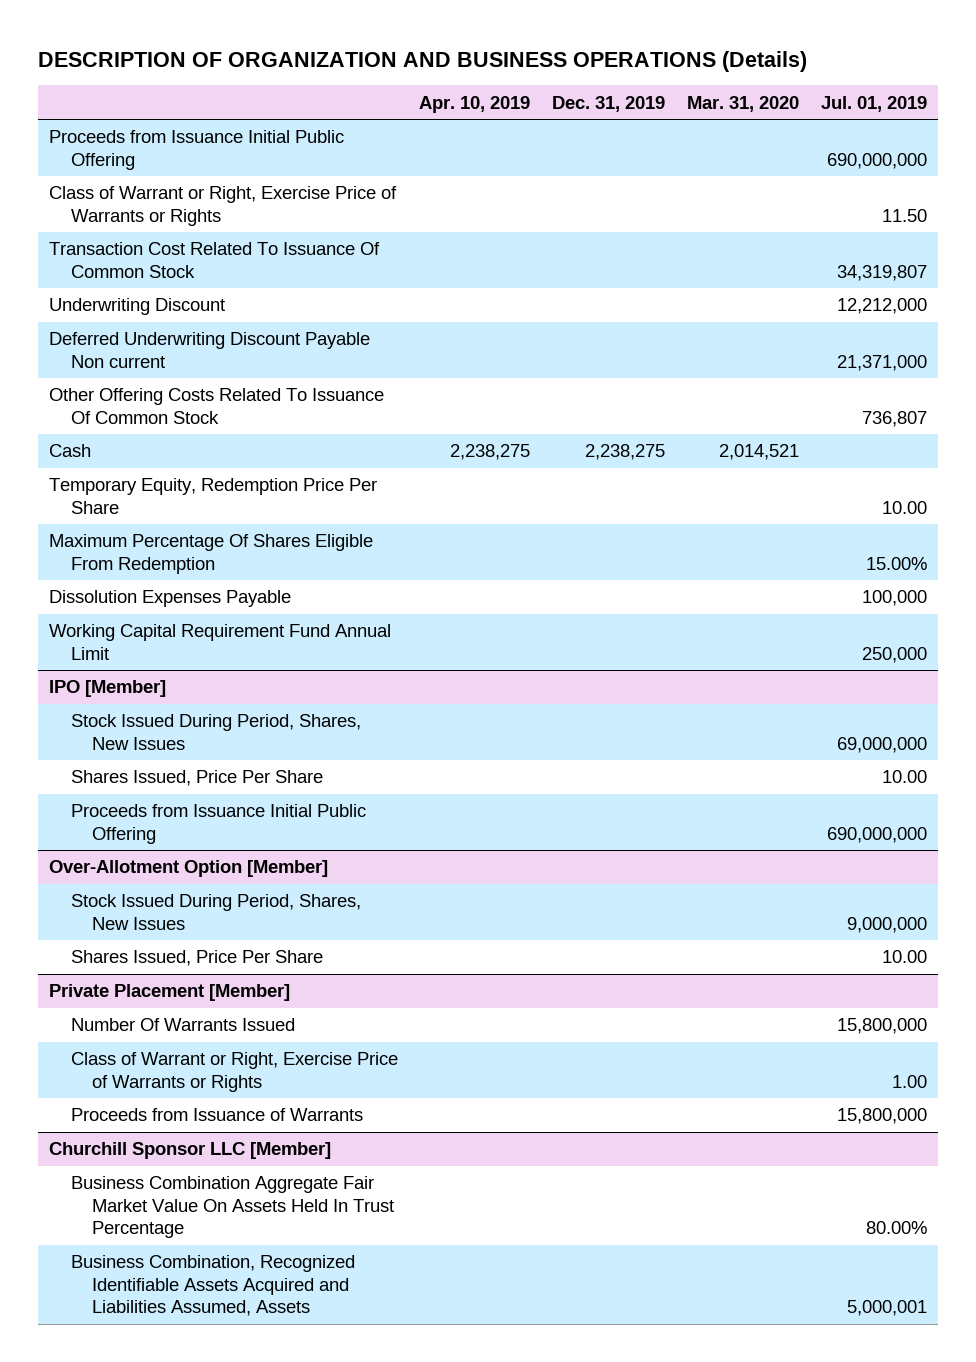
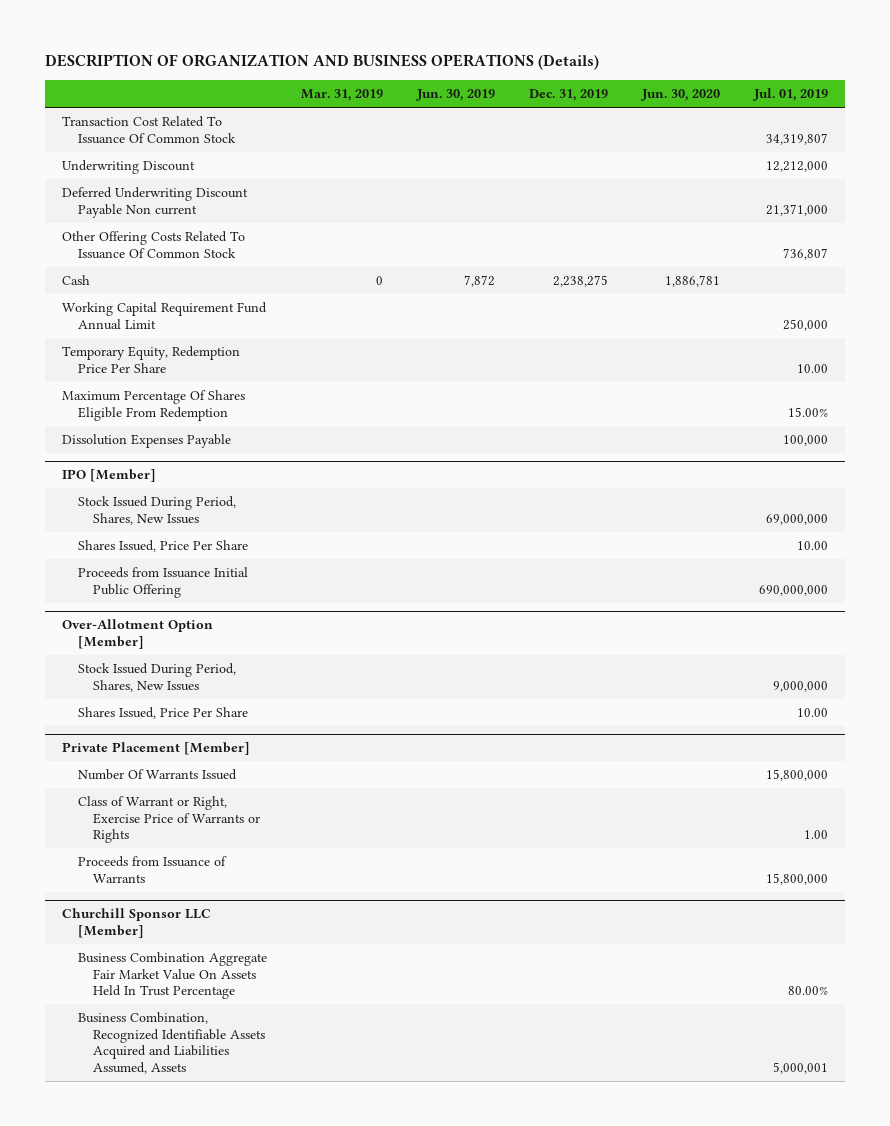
- | Apr. 10, 2019 | Dec. 31, 2019 | Mar. 31, 2020 | Jul. 01, 2019
+ | Mar. 31, 2019 | Jun. 30, 2019 | Dec. 31, 2019 | Jun. 30, 2020 | Jul. 01, 2019
- Proceeds from Issuance Initial Public Offering | | | | 690,000,000
- Class of Warrant or Right, Exercise Price of Warrants or Rights | | | | 11.50
moved up: Working Capital Requirement Fund Annual Limit | | | | | 250,000

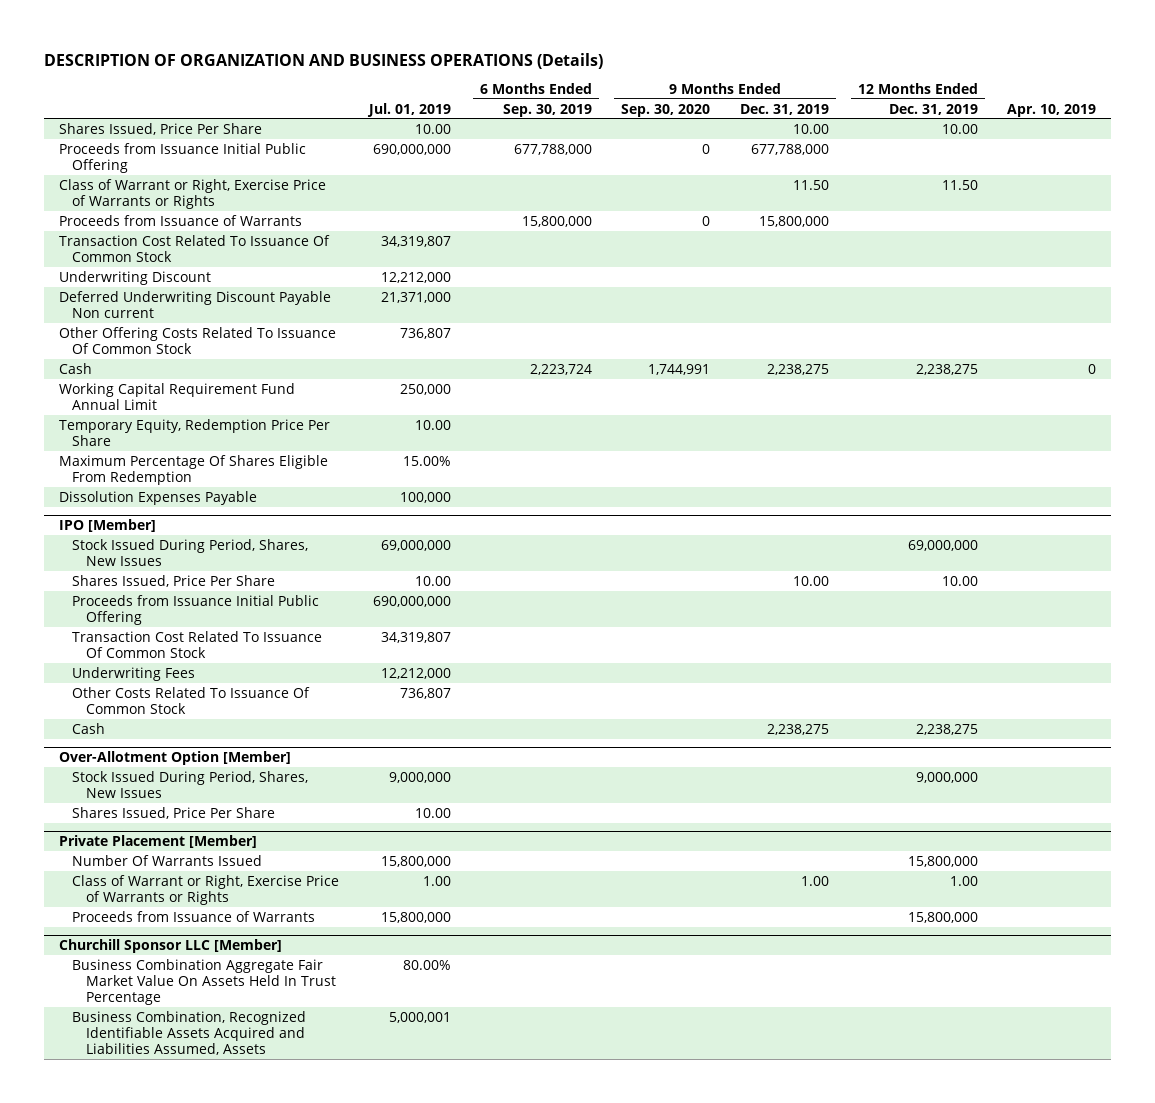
- | Mar. 31, 2019 | Jun. 30, 2019 | Dec. 31, 2019 | Jun. 30, 2020 | Jul. 01, 2019
+ | Jul. 01, 2019 | 6 Months Ended Sep. 30, 2019 | 9 Months Ended Sep. 30, 2020 | 9 Months Ended Dec. 31, 2019 | 12 Months Ended Dec. 31, 2019 | Apr. 10, 2019
+ Shares Issued, Price Per Share | 10.00 | | | 10.00 | 10.00 |
+ Proceeds from Issuance Initial Public Offering | 690,000,000 | 677,788,000 | 0 | 677,788,000 | |
+ Class of Warrant or Right, Exercise Price of Warrants or Rights | | | | 11.50 | 11.50 |
+ Proceeds from Issuance of Warrants | | 15,800,000 | 0 | 15,800,000 | |
@ IPO [Member]
+ Transaction Cost Related To Issuance Of Common Stock | 34,319,807 | | | | |
+ Underwriting Fees | 12,212,000 | | | | |
+ Other Costs Related To Issuance Of Common Stock | 736,807 | | | | |
+ Cash | | | | 2,238,275 | 2,238,275 |

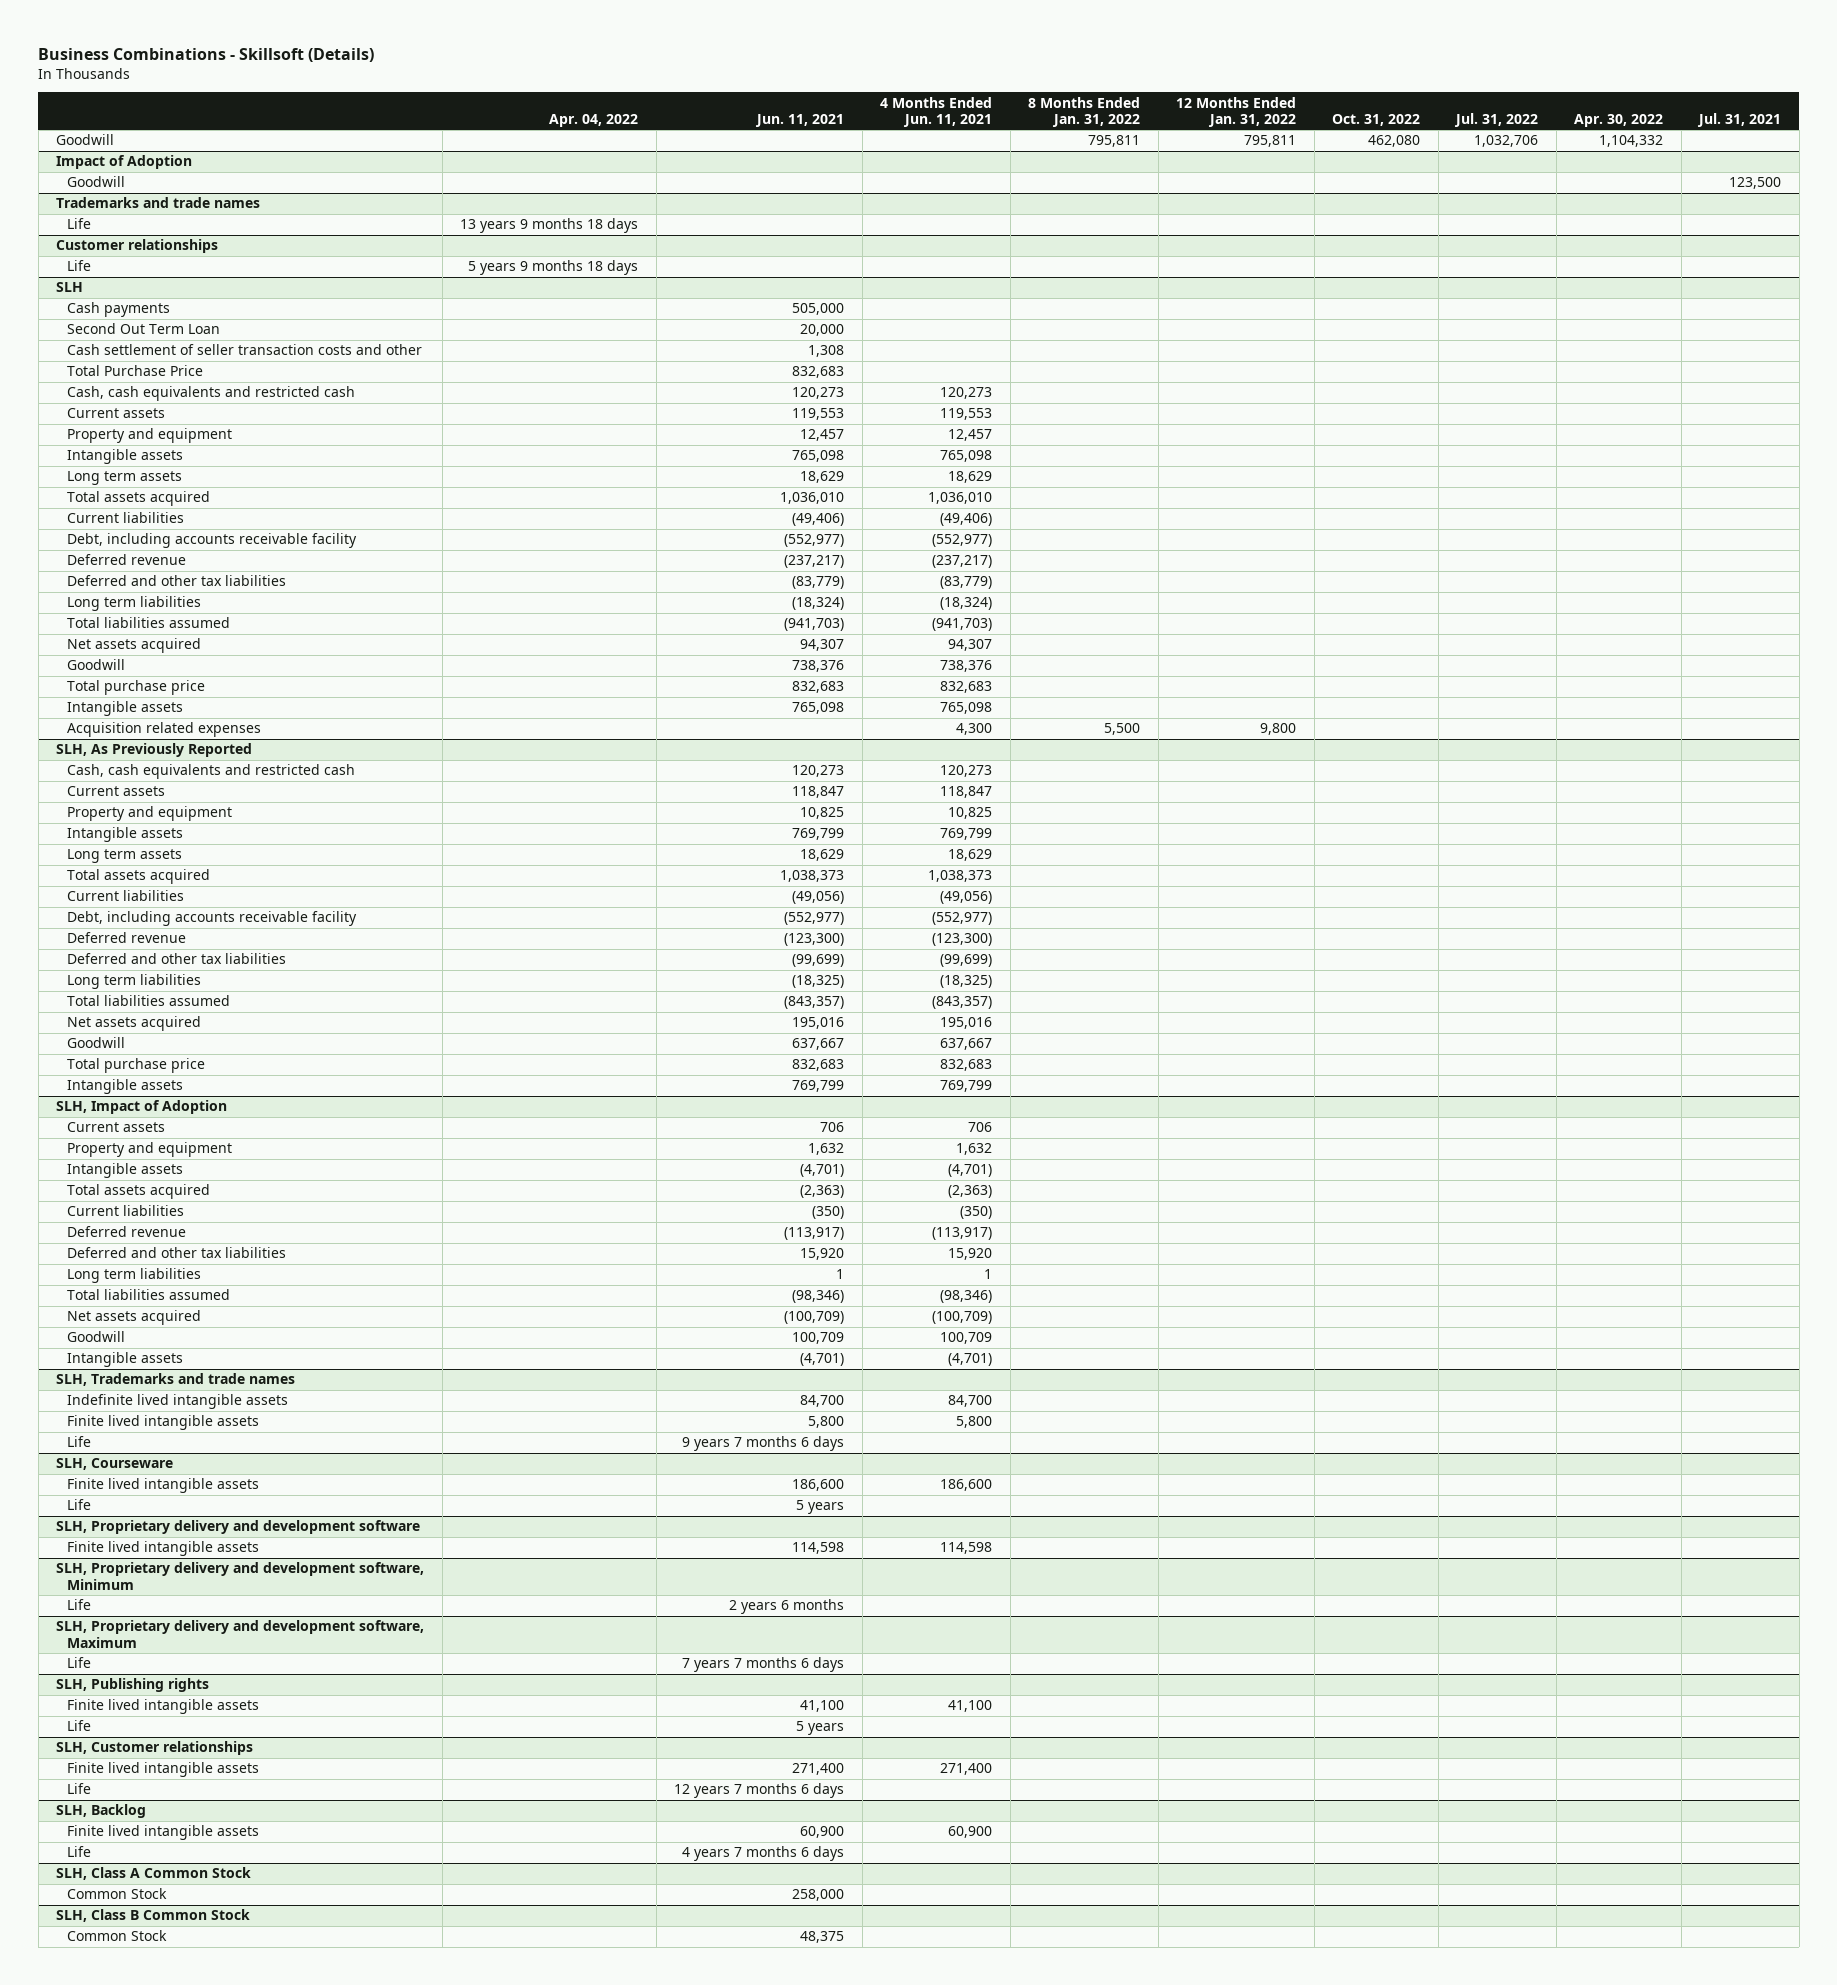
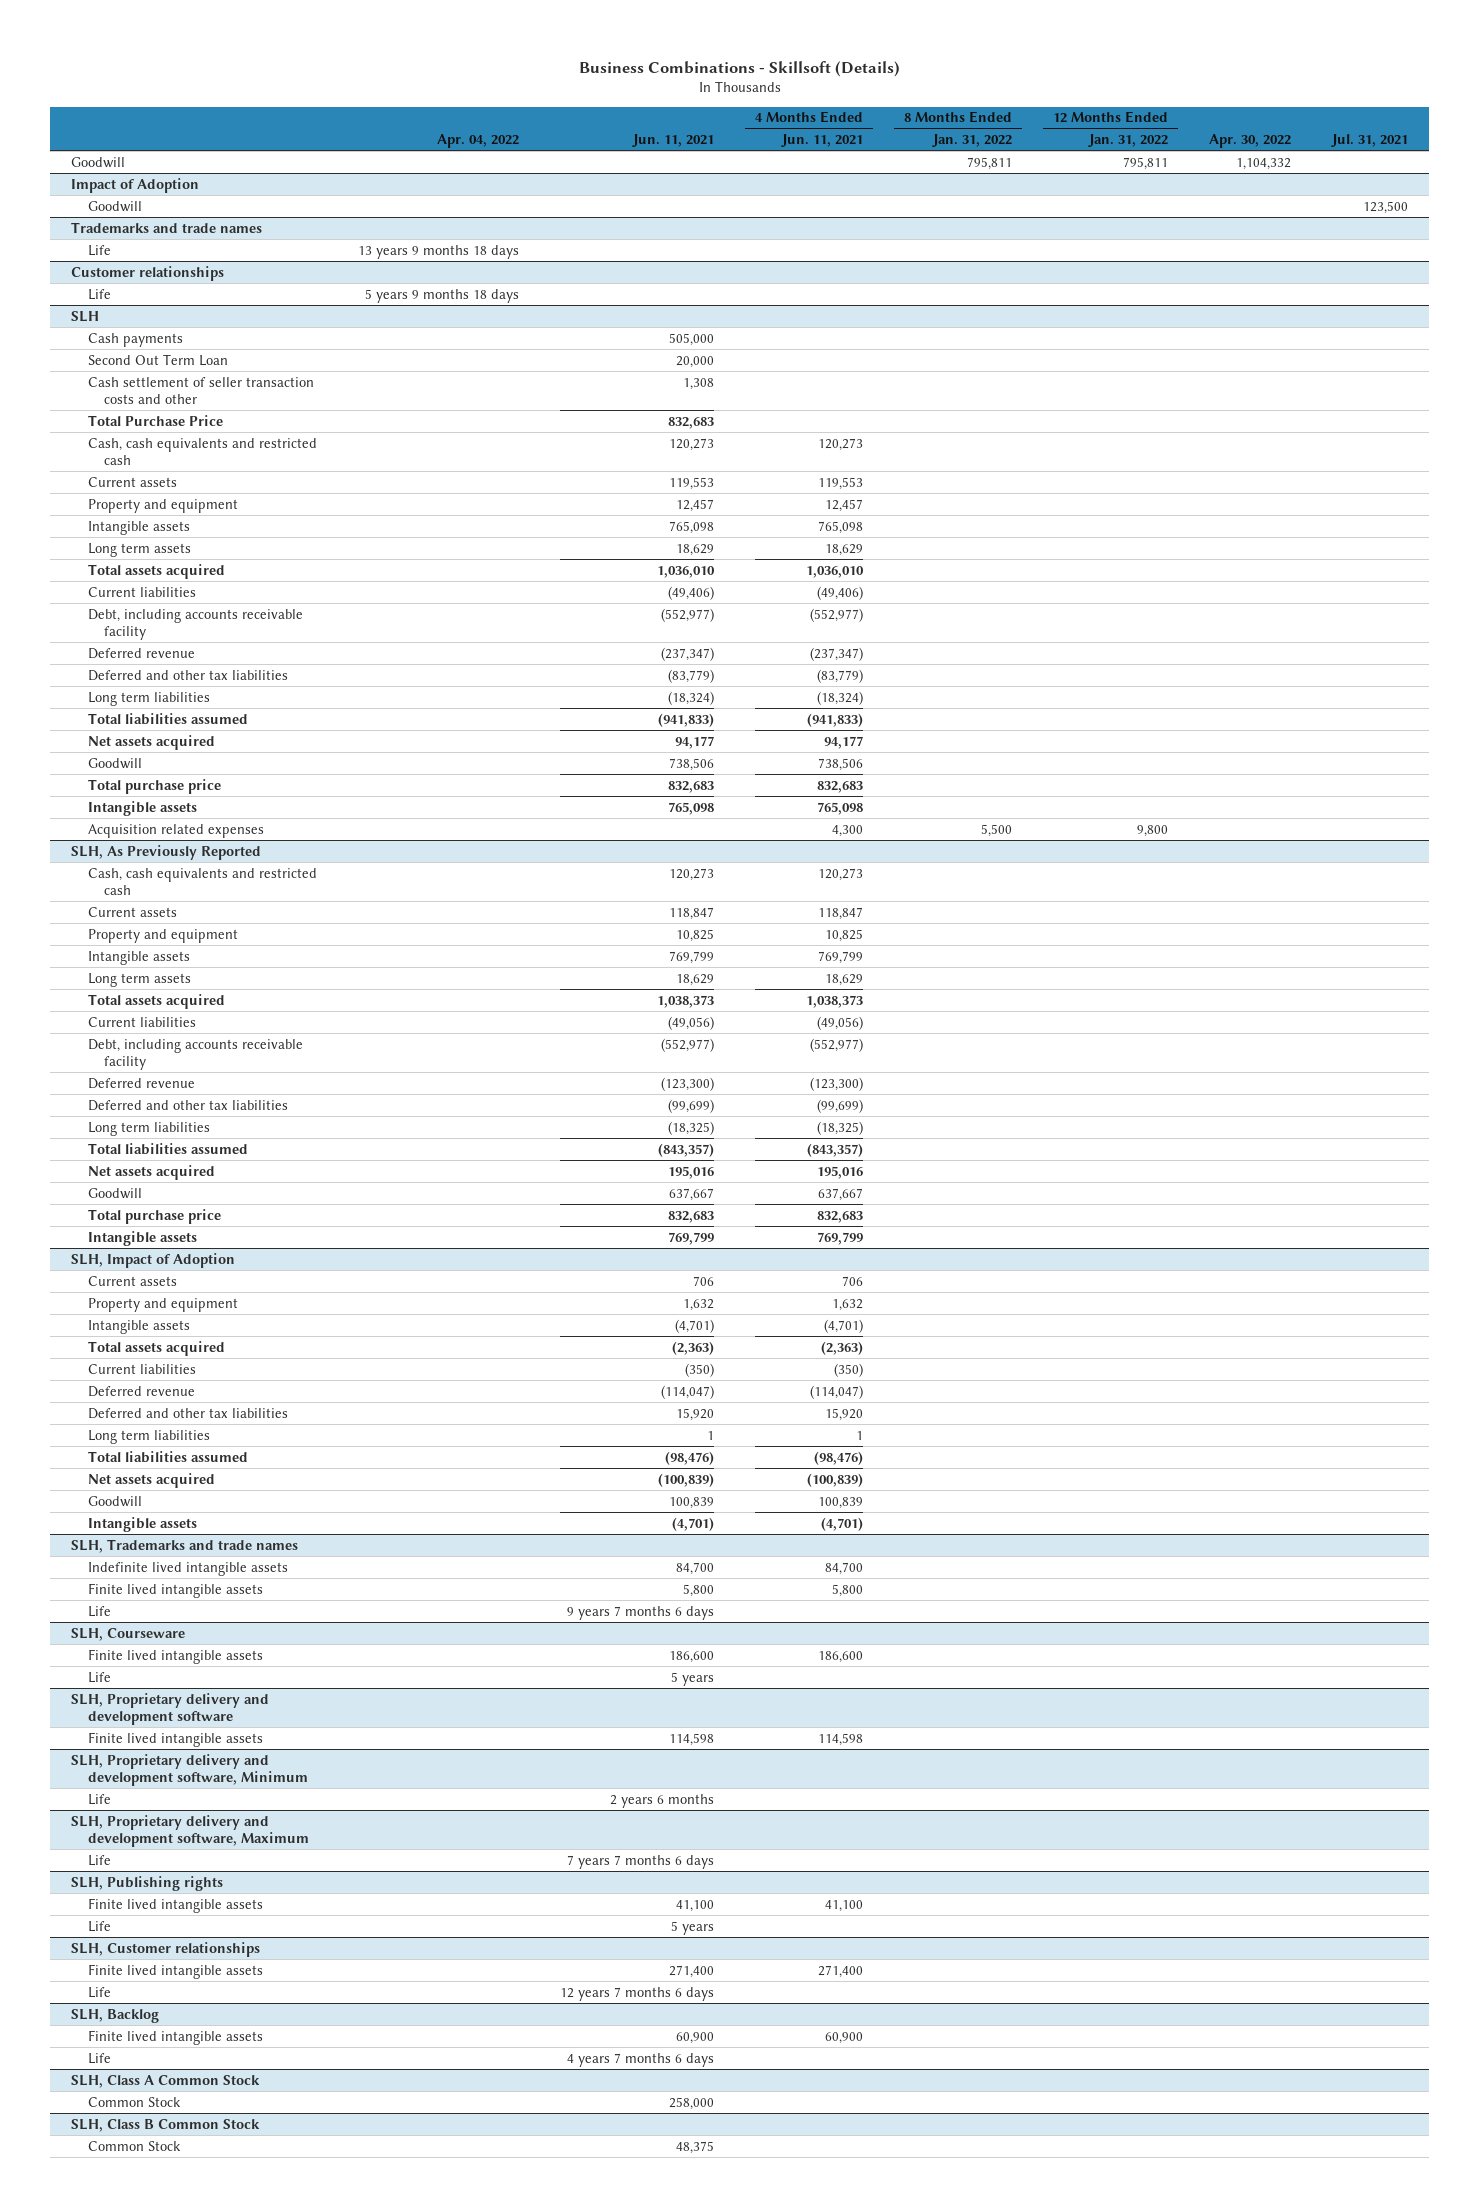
- | Apr. 04, 2022 | Jun. 11, 2021 | 4 Months Ended Jun. 11, 2021 | 8 Months Ended Jan. 31, 2022 | 12 Months Ended Jan. 31, 2022 | Oct. 31, 2022 | Jul. 31, 2022 | Apr. 30, 2022 | Jul. 31, 2021
+ | Apr. 04, 2022 | Jun. 11, 2021 | 4 Months Ended Jun. 11, 2021 | 8 Months Ended Jan. 31, 2022 | 12 Months Ended Jan. 31, 2022 | Apr. 30, 2022 | Jul. 31, 2021
@ SLH
- Deferred revenue | | (237,217) | (237,217) | | | | | |
+ Deferred revenue | | (237,347) | (237,347) | | | |
- Total liabilities assumed | | (941,703) | (941,703) | | | | | |
- Net assets acquired | | 94,307 | 94,307 | | | | | |
- Goodwill | | 738,376 | 738,376 | | | | | |
+ Total liabilities assumed | | (941,833) | (941,833) | | | |
+ Net assets acquired | | 94,177 | 94,177 | | | |
+ Goodwill | | 738,506 | 738,506 | | | |
@ SLH, Impact of Adoption
- Deferred revenue | | (113,917) | (113,917) | | | | | |
+ Deferred revenue | | (114,047) | (114,047) | | | |
- Total liabilities assumed | | (98,346) | (98,346) | | | | | |
- Net assets acquired | | (100,709) | (100,709) | | | | | |
- Goodwill | | 100,709 | 100,709 | | | | | |
+ Total liabilities assumed | | (98,476) | (98,476) | | | |
+ Net assets acquired | | (100,839) | (100,839) | | | |
+ Goodwill | | 100,839 | 100,839 | | | |

